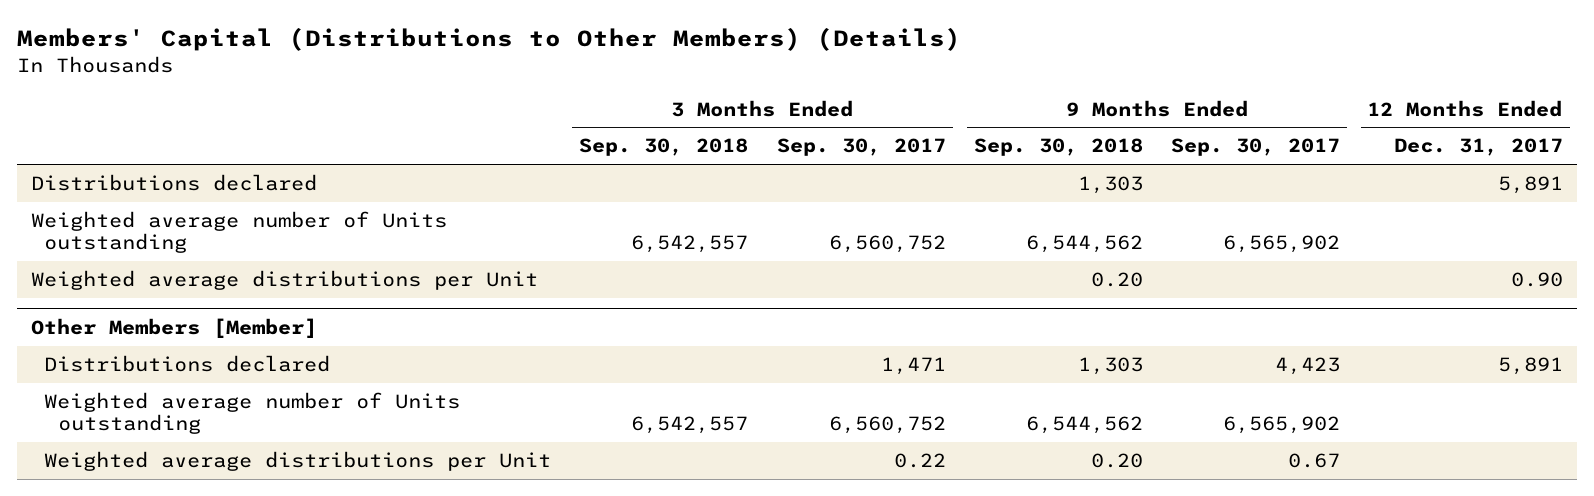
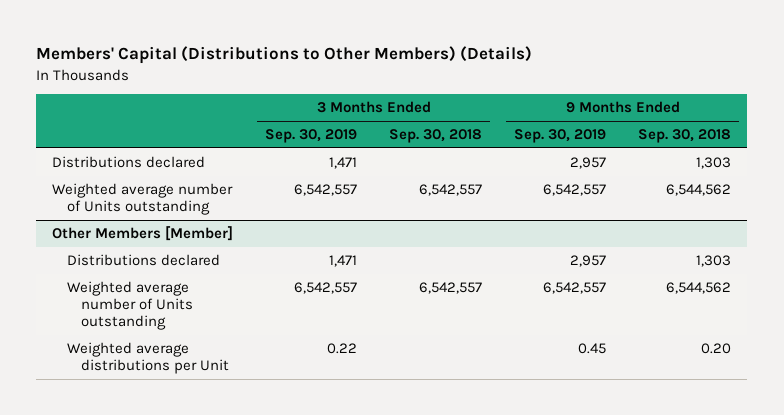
- | 3 Months Ended Sep. 30, 2018 | 3 Months Ended Sep. 30, 2017 | 9 Months Ended Sep. 30, 2018 | 9 Months Ended Sep. 30, 2017 | 12 Months Ended Dec. 31, 2017
+ | 3 Months Ended Sep. 30, 2019 | 3 Months Ended Sep. 30, 2018 | 9 Months Ended Sep. 30, 2019 | 9 Months Ended Sep. 30, 2018
- Weighted average distributions per Unit | | | 0.20 | | 0.90

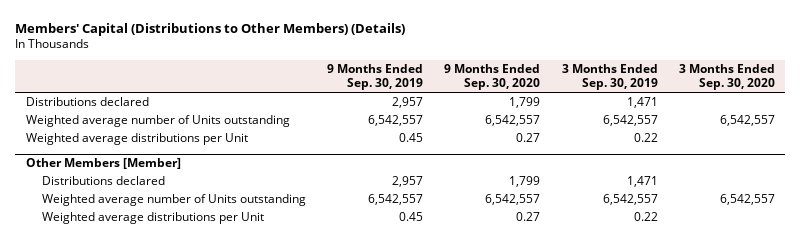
- | 3 Months Ended Sep. 30, 2019 | 3 Months Ended Sep. 30, 2018 | 9 Months Ended Sep. 30, 2019 | 9 Months Ended Sep. 30, 2018
+ | 9 Months Ended Sep. 30, 2019 | 9 Months Ended Sep. 30, 2020 | 3 Months Ended Sep. 30, 2019 | 3 Months Ended Sep. 30, 2020
+ Weighted average distributions per Unit | 0.45 | 0.27 | 0.22 |

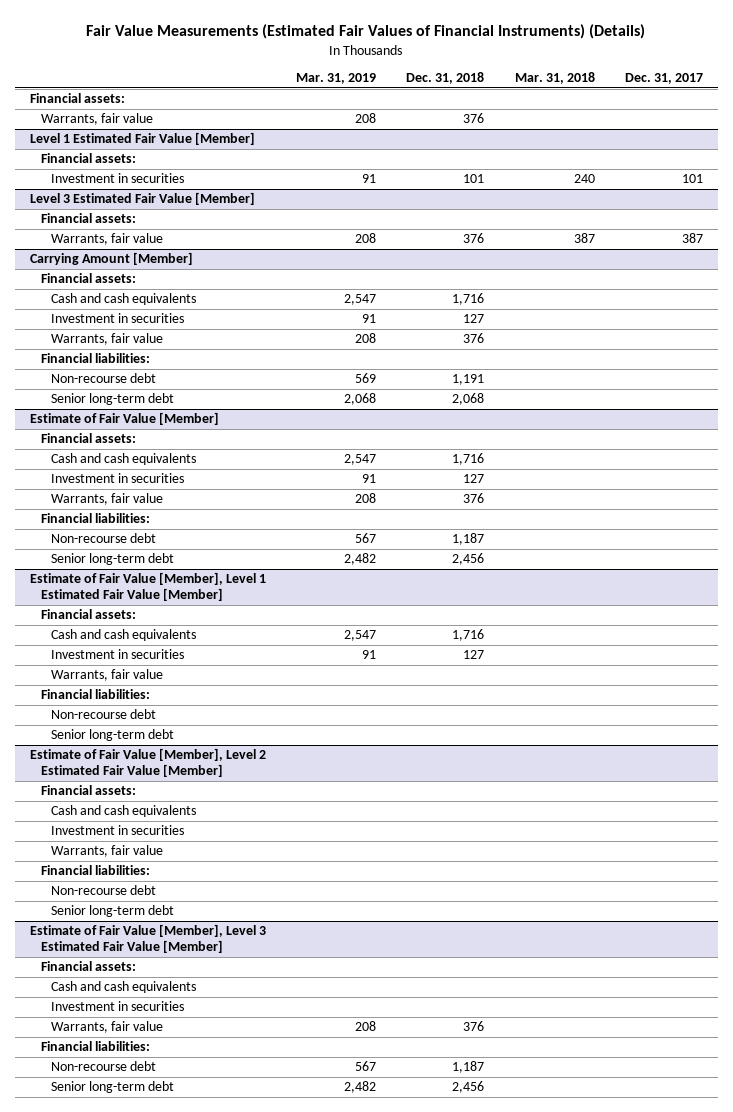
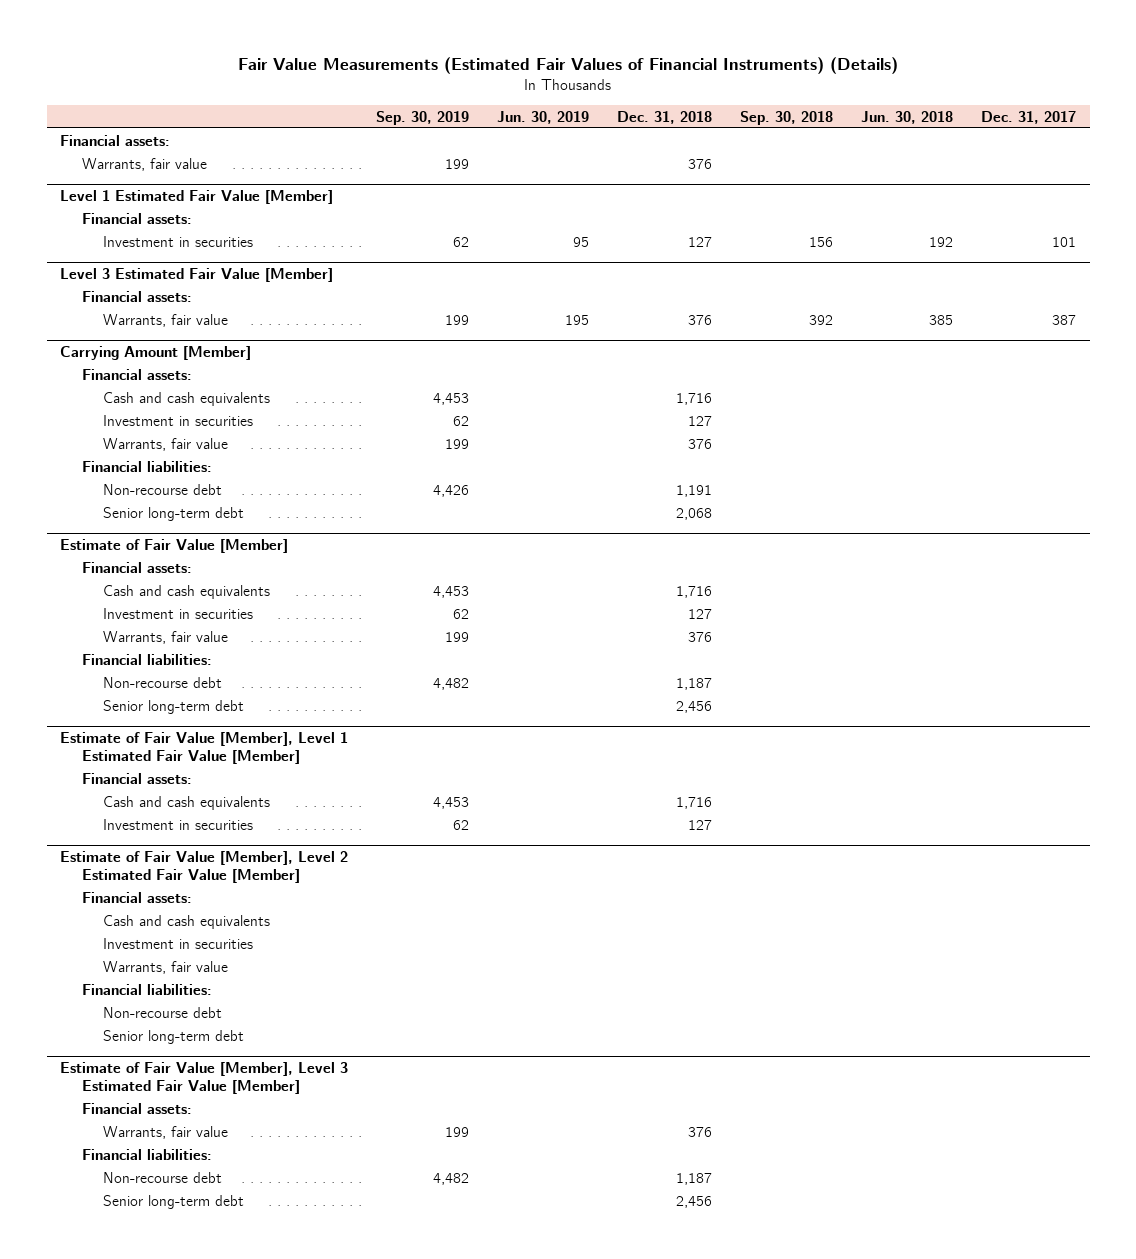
- | Mar. 31, 2019 | Dec. 31, 2018 | Mar. 31, 2018 | Dec. 31, 2017
+ | Sep. 30, 2019 | Jun. 30, 2019 | Dec. 31, 2018 | Sep. 30, 2018 | Jun. 30, 2018 | Dec. 31, 2017
@ Level 1 Estimated Fair Value [Member]
- Investment in securities | 91 | 101 | 240 | 101
+ Investment in securities | 62 | 95 | 127 | 156 | 192 | 101
@ Estimate of Fair Value [Member], Level 1 Estimated Fair Value [Member]
- Warrants, fair value
- Financial liabilities:
- Non-recourse debt
- Senior long-term debt
@ Estimate of Fair Value [Member], Level 3 Estimated Fair Value [Member]
- Cash and cash equivalents
- Investment in securities

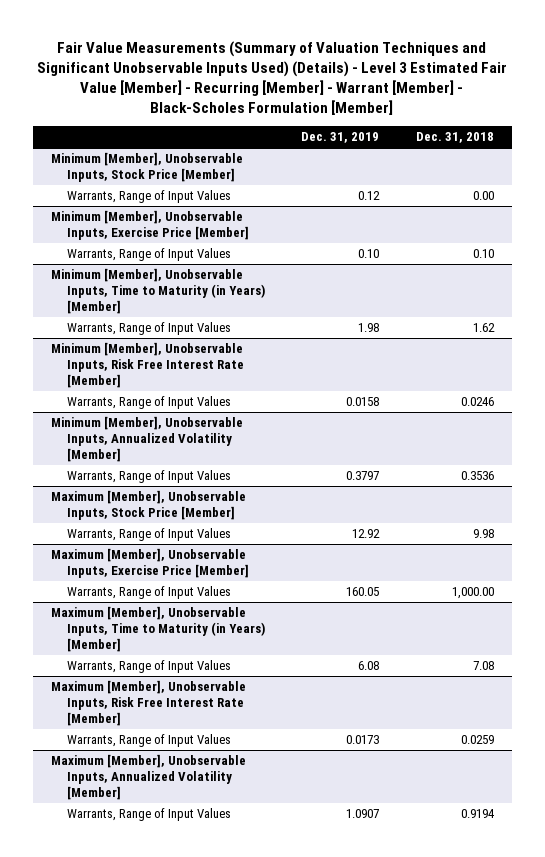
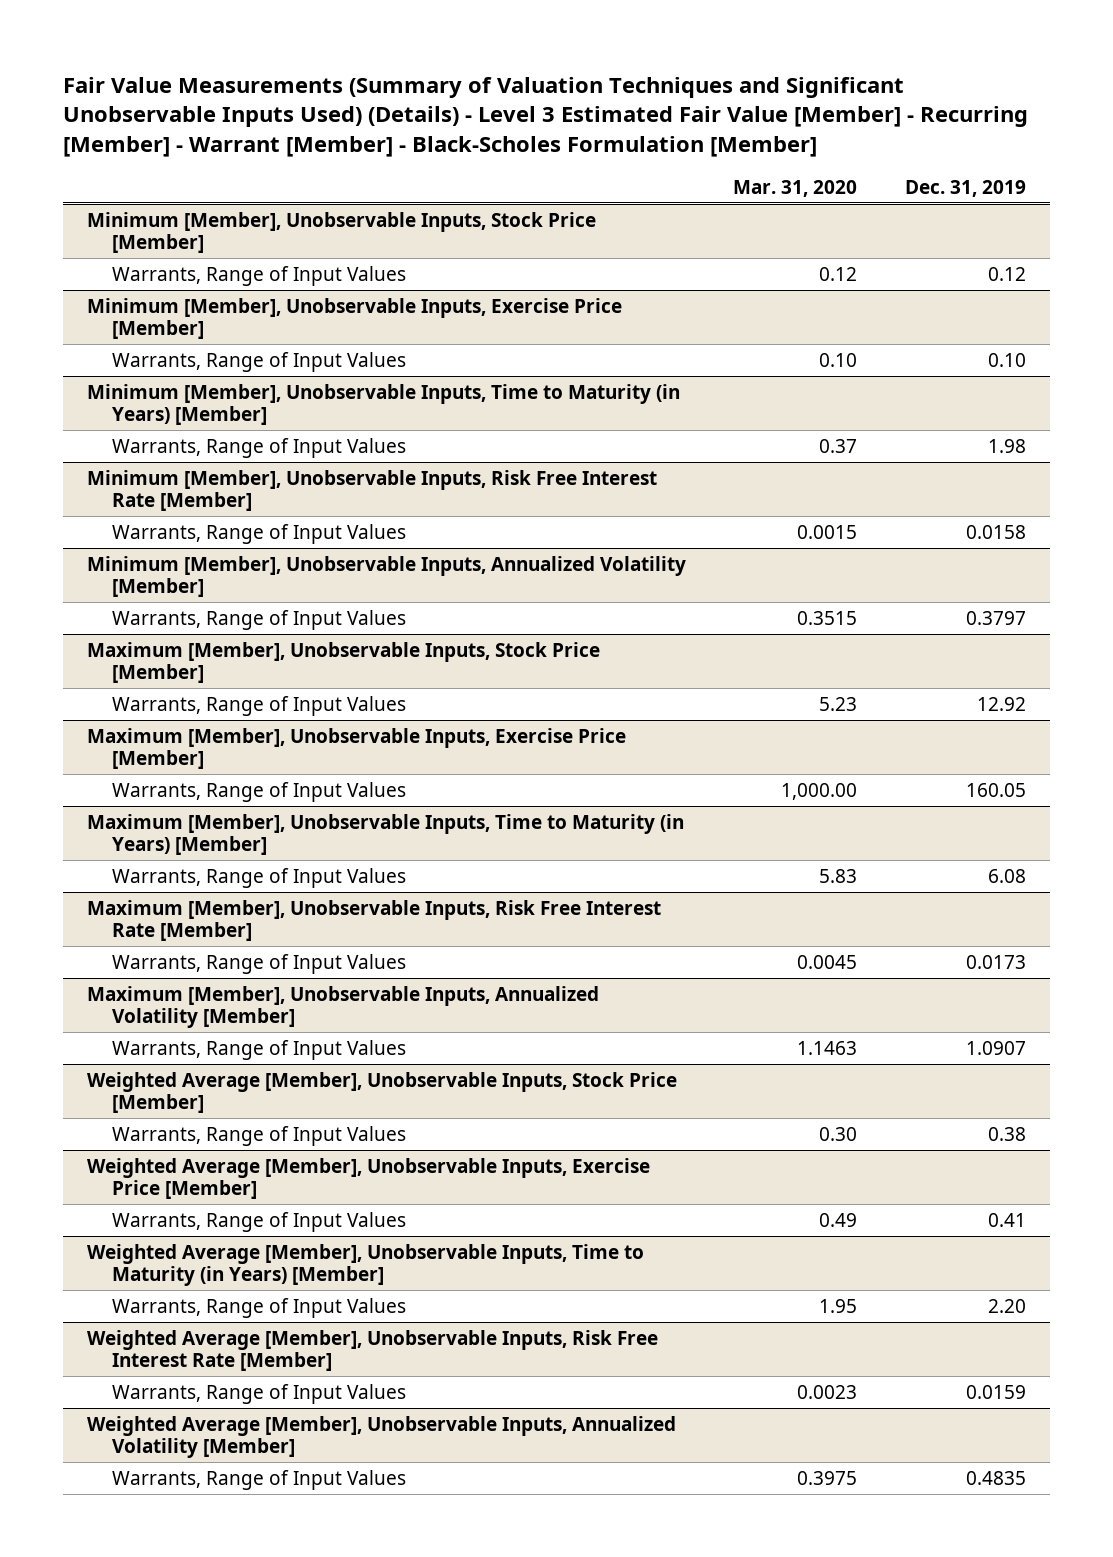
- | Dec. 31, 2019 | Dec. 31, 2018
+ | Mar. 31, 2020 | Dec. 31, 2019
+ Weighted Average [Member], Unobservable Inputs, Stock Price [Member]
+ Warrants, Range of Input Values | 0.30 | 0.38
+ Weighted Average [Member], Unobservable Inputs, Exercise Price [Member]
+ Warrants, Range of Input Values | 0.49 | 0.41
+ Weighted Average [Member], Unobservable Inputs, Time to Maturity (in Years) [Member]
+ Warrants, Range of Input Values | 1.95 | 2.20
+ Weighted Average [Member], Unobservable Inputs, Risk Free Interest Rate [Member]
+ Warrants, Range of Input Values | 0.0023 | 0.0159
+ Weighted Average [Member], Unobservable Inputs, Annualized Volatility [Member]
+ Warrants, Range of Input Values | 0.3975 | 0.4835

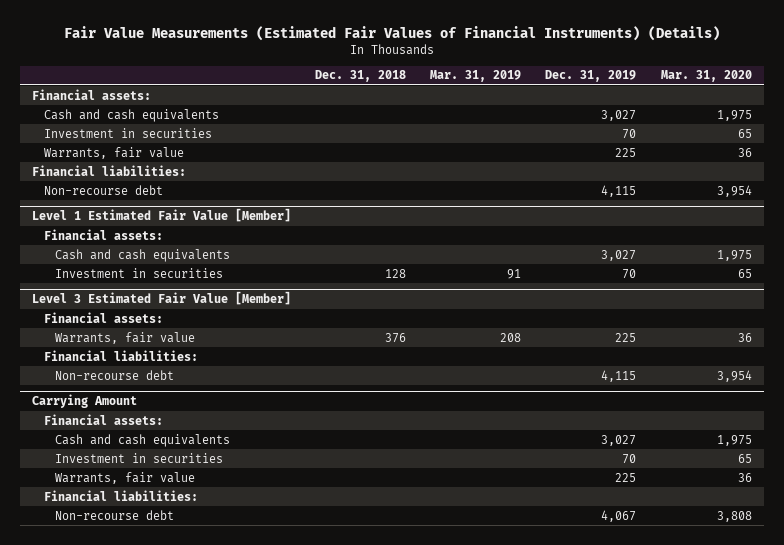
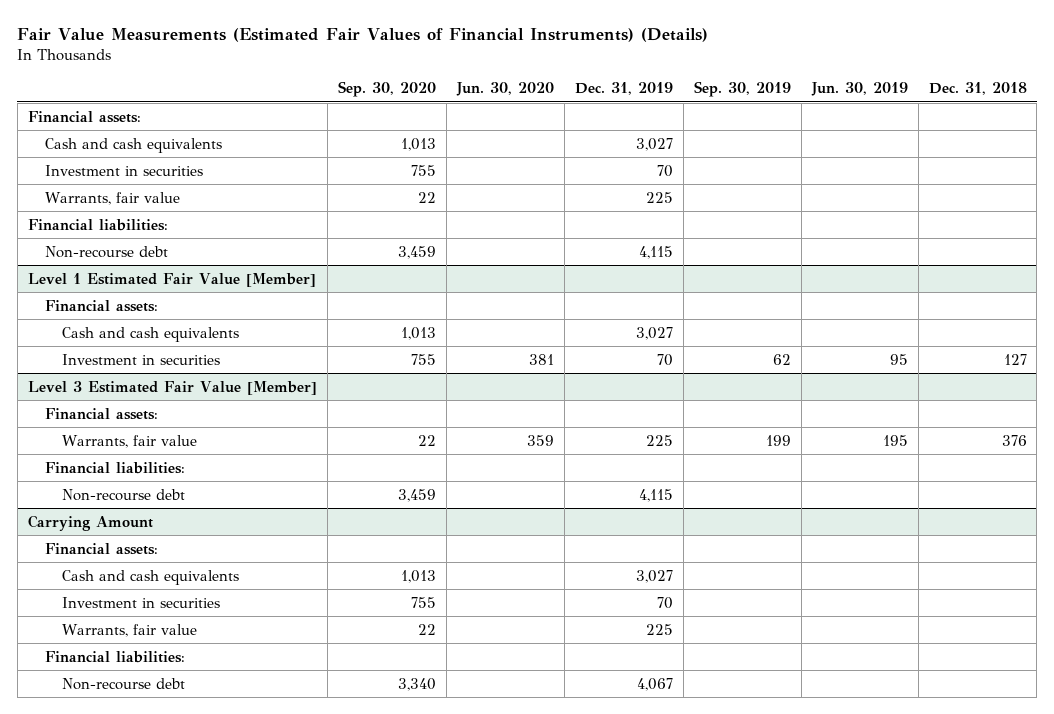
- | Dec. 31, 2018 | Mar. 31, 2019 | Dec. 31, 2019 | Mar. 31, 2020
+ | Sep. 30, 2020 | Jun. 30, 2020 | Dec. 31, 2019 | Sep. 30, 2019 | Jun. 30, 2019 | Dec. 31, 2018
@ Level 1 Estimated Fair Value [Member]
- Investment in securities | 128 | 91 | 70 | 65
+ Investment in securities | 755 | 381 | 70 | 62 | 95 | 127

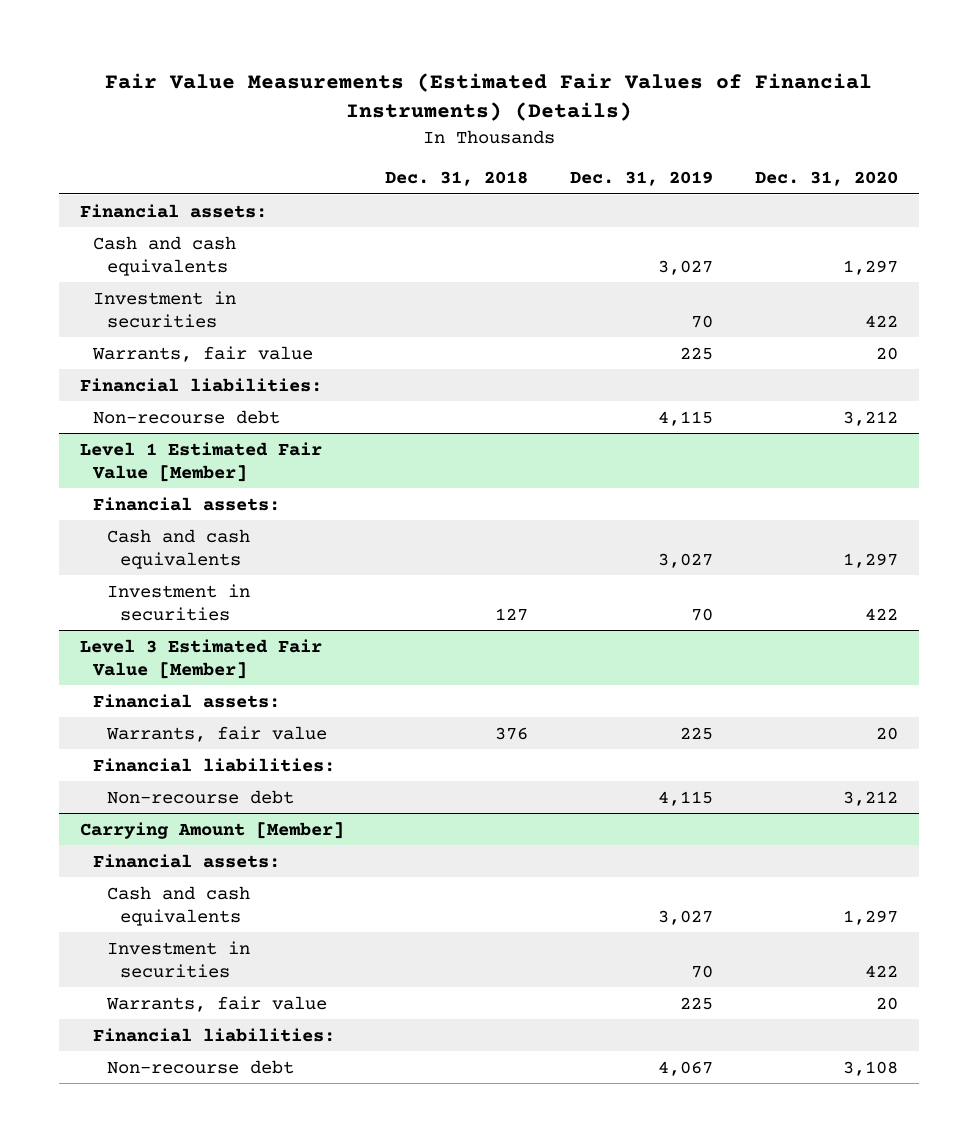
- | Sep. 30, 2020 | Jun. 30, 2020 | Dec. 31, 2019 | Sep. 30, 2019 | Jun. 30, 2019 | Dec. 31, 2018
+ | Dec. 31, 2018 | Dec. 31, 2019 | Dec. 31, 2020
- Carrying Amount
+ Carrying Amount [Member]

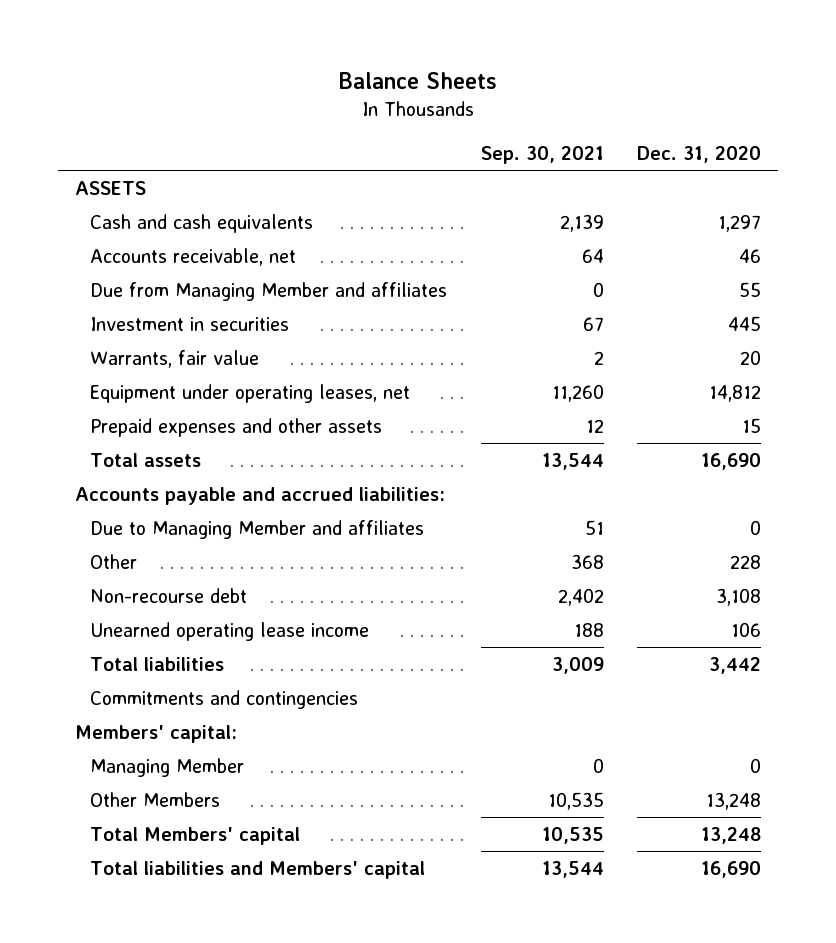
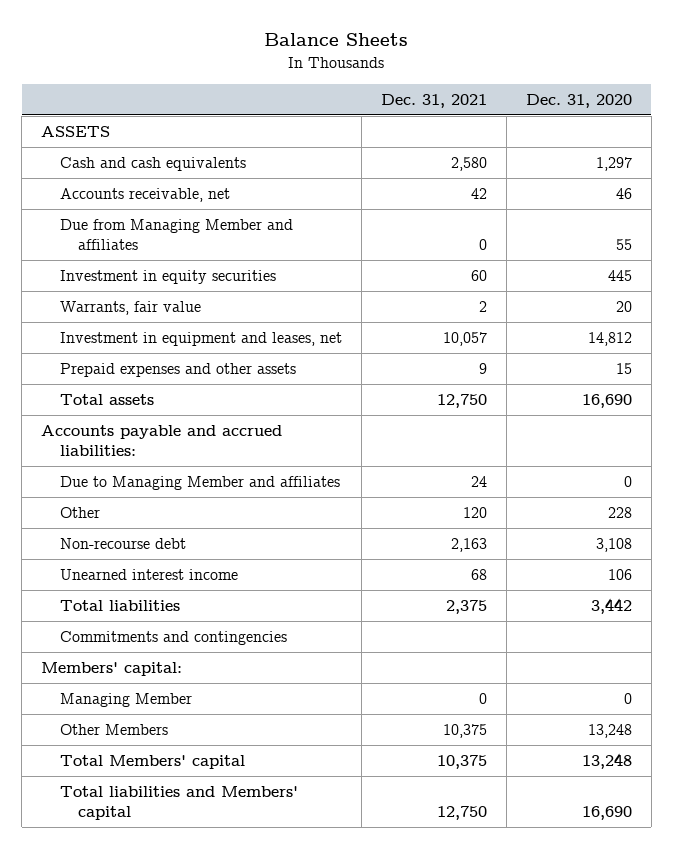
- | Sep. 30, 2021 | Dec. 31, 2020
+ | Dec. 31, 2021 | Dec. 31, 2020
- Investment in securities | 67 | 445
+ Investment in equity securities | 60 | 445
- Equipment under operating leases, net | 11,260 | 14,812
+ Investment in equipment and leases, net | 10,057 | 14,812
- Unearned operating lease income | 188 | 106
+ Unearned interest income | 68 | 106

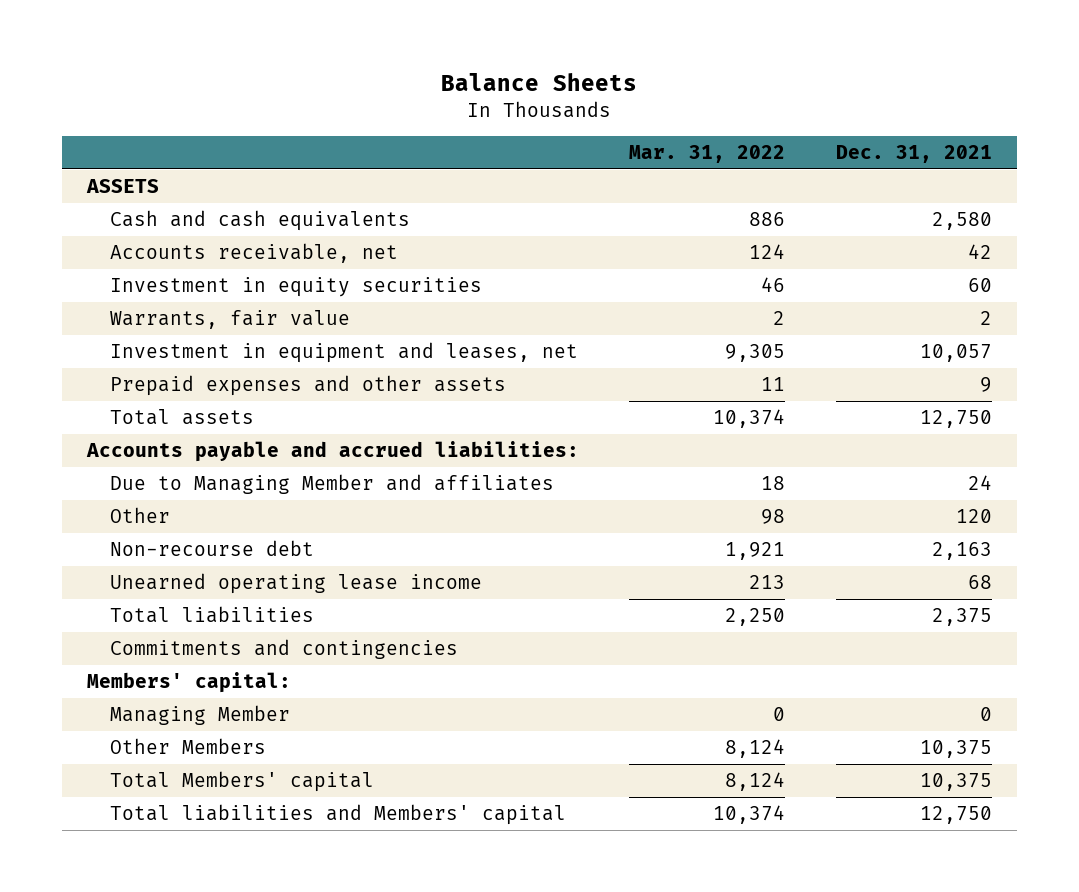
- | Dec. 31, 2021 | Dec. 31, 2020
+ | Mar. 31, 2022 | Dec. 31, 2021
- Due from Managing Member and affiliates | 0 | 55
- Unearned interest income | 68 | 106
+ Unearned operating lease income | 213 | 68

